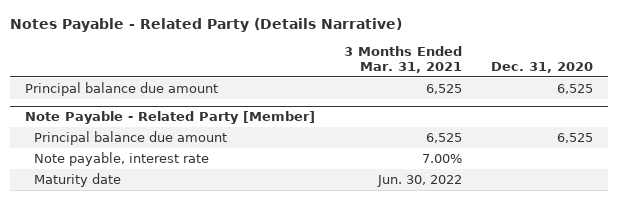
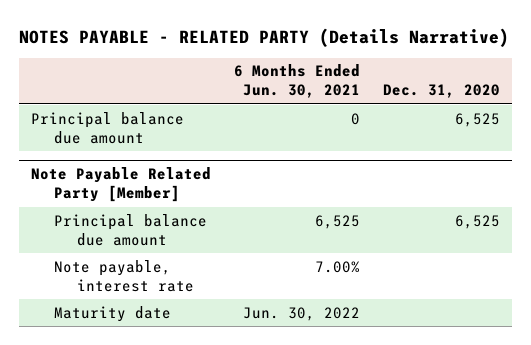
- Notes Payable - Related Party (Details Narrative)
+ NOTES PAYABLE - RELATED PARTY (Details Narrative)
- | 3 Months Ended Mar. 31, 2021 | Dec. 31, 2020
+ | 6 Months Ended Jun. 30, 2021 | Dec. 31, 2020
- Note Payable - Related Party [Member]
+ Note Payable Related Party [Member]

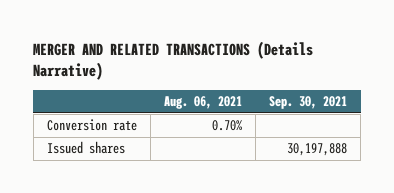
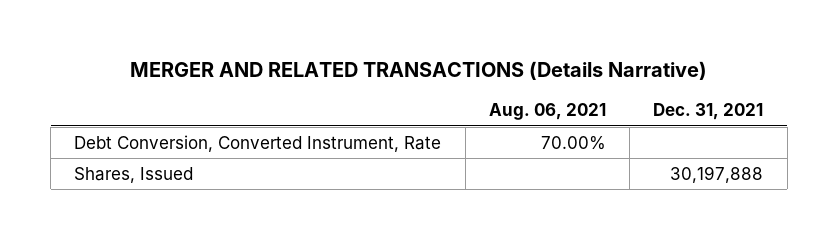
- | Aug. 06, 2021 | Sep. 30, 2021
+ | Aug. 06, 2021 | Dec. 31, 2021
- Conversion rate | 0.70% |
- Issued shares | | 30,197,888
+ Debt Conversion, Converted Instrument, Rate | 70.00% |
+ Shares, Issued | | 30,197,888

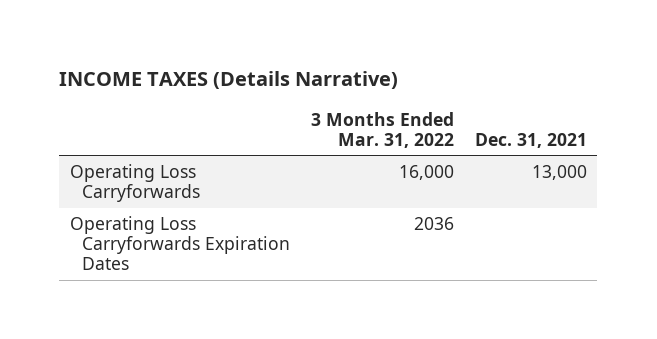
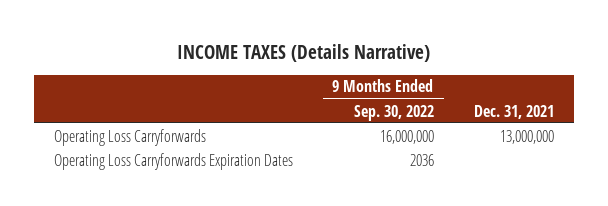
- | 3 Months Ended Mar. 31, 2022 | Dec. 31, 2021
+ | 9 Months Ended Sep. 30, 2022 | Dec. 31, 2021
- Operating Loss Carryforwards | 16,000 | 13,000
+ Operating Loss Carryforwards | 16,000,000 | 13,000,000

